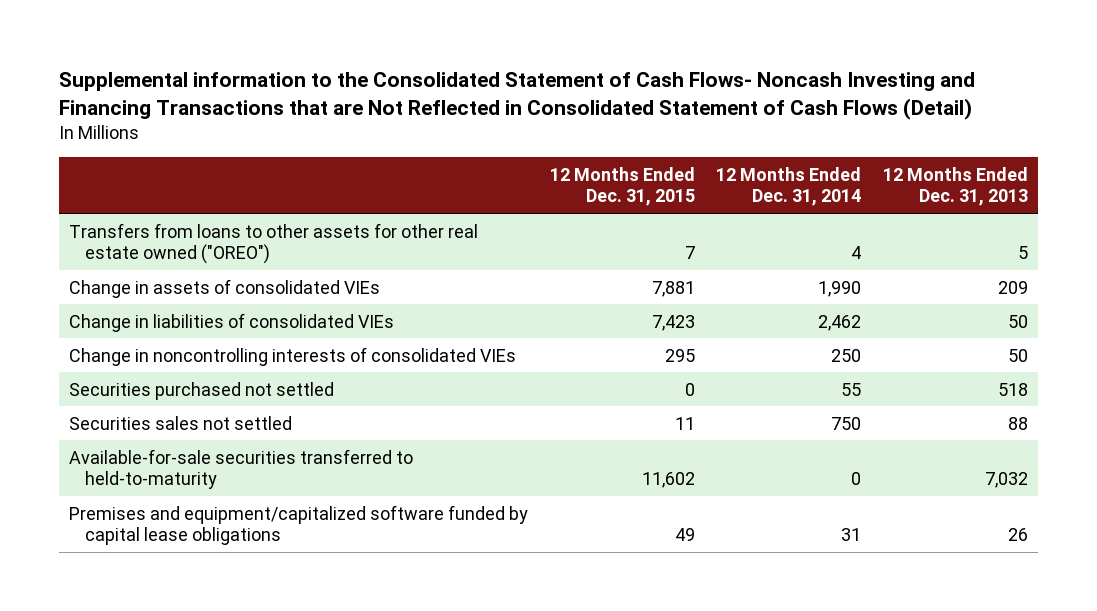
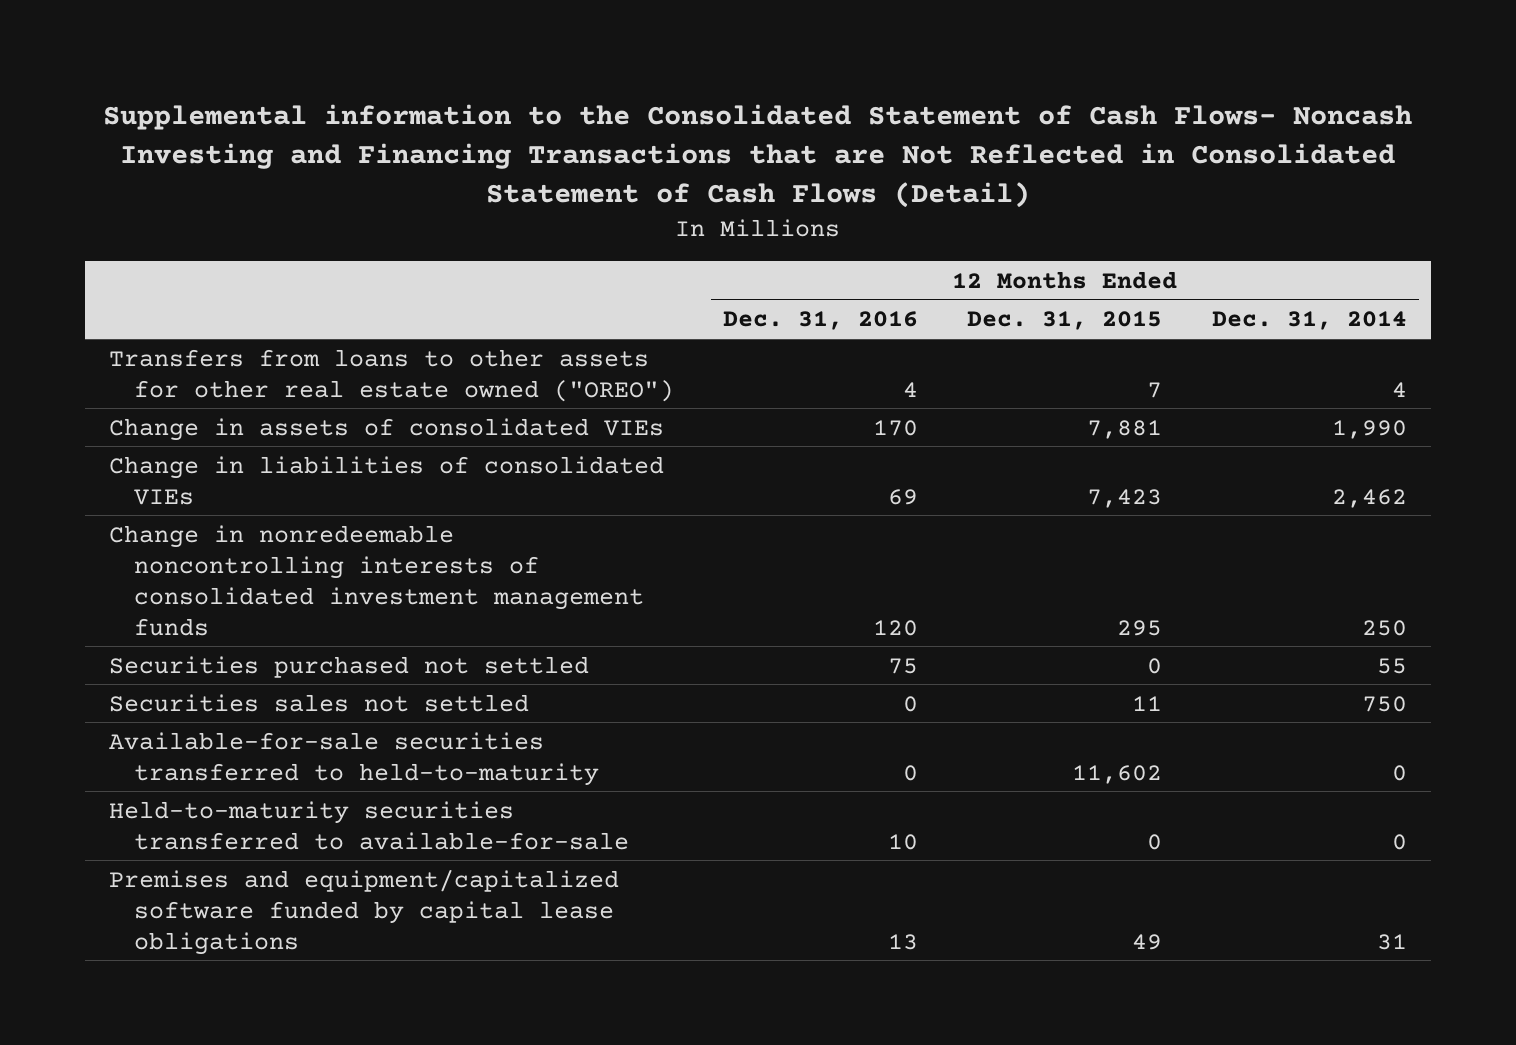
- | 12 Months Ended Dec. 31, 2015 | 12 Months Ended Dec. 31, 2014 | 12 Months Ended Dec. 31, 2013
+ | 12 Months Ended Dec. 31, 2016 | 12 Months Ended Dec. 31, 2015 | 12 Months Ended Dec. 31, 2014
- Change in noncontrolling interests of consolidated VIEs | 295 | 250 | 50
+ Change in nonredeemable noncontrolling interests of consolidated investment management funds | 120 | 295 | 250
+ Held-to-maturity securities transferred to available-for-sale | 10 | 0 | 0

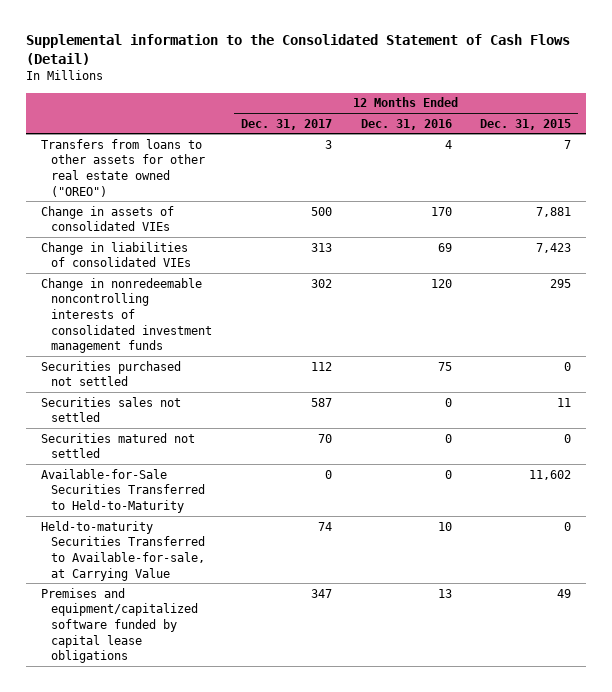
- Supplemental information to the Consolidated Statement of Cash Flows- Noncash Investing and Financing Transactions that are Not Reflected in Consolidated Statement of Cash Flows (Detail)
+ Supplemental information to the Consolidated Statement of Cash Flows (Detail)
- | 12 Months Ended Dec. 31, 2016 | 12 Months Ended Dec. 31, 2015 | 12 Months Ended Dec. 31, 2014
+ | 12 Months Ended Dec. 31, 2017 | 12 Months Ended Dec. 31, 2016 | 12 Months Ended Dec. 31, 2015
- Available-for-sale securities transferred to held-to-maturity | 0 | 11,602 | 0
- Held-to-maturity securities transferred to available-for-sale | 10 | 0 | 0
+ Securities matured not settled | 70 | 0 | 0
+ Available-for-Sale Securities Transferred to Held-to-Maturity | 0 | 0 | 11,602
+ Held-to-maturity Securities Transferred to Available-for-sale, at Carrying Value | 74 | 10 | 0

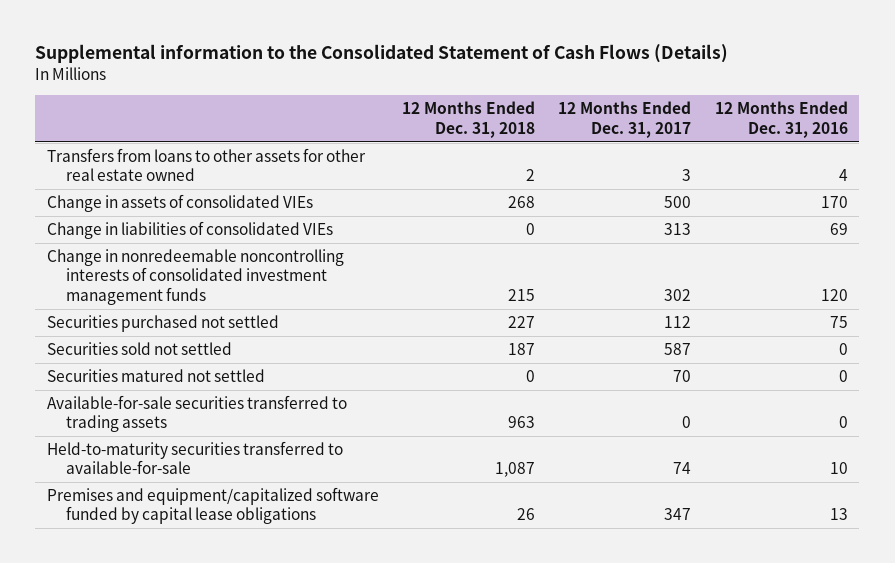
- Supplemental information to the Consolidated Statement of Cash Flows (Detail)
+ Supplemental information to the Consolidated Statement of Cash Flows (Details)
- | 12 Months Ended Dec. 31, 2017 | 12 Months Ended Dec. 31, 2016 | 12 Months Ended Dec. 31, 2015
+ | 12 Months Ended Dec. 31, 2018 | 12 Months Ended Dec. 31, 2017 | 12 Months Ended Dec. 31, 2016
- Transfers from loans to other assets for other real estate owned ("OREO") | 3 | 4 | 7
+ Transfers from loans to other assets for other real estate owned | 2 | 3 | 4
- Securities sales not settled | 587 | 0 | 11
+ Securities sold not settled | 187 | 587 | 0
- Available-for-Sale Securities Transferred to Held-to-Maturity | 0 | 0 | 11,602
- Held-to-maturity Securities Transferred to Available-for-sale, at Carrying Value | 74 | 10 | 0
+ Available-for-sale securities transferred to trading assets | 963 | 0 | 0
+ Held-to-maturity securities transferred to available-for-sale | 1,087 | 74 | 10

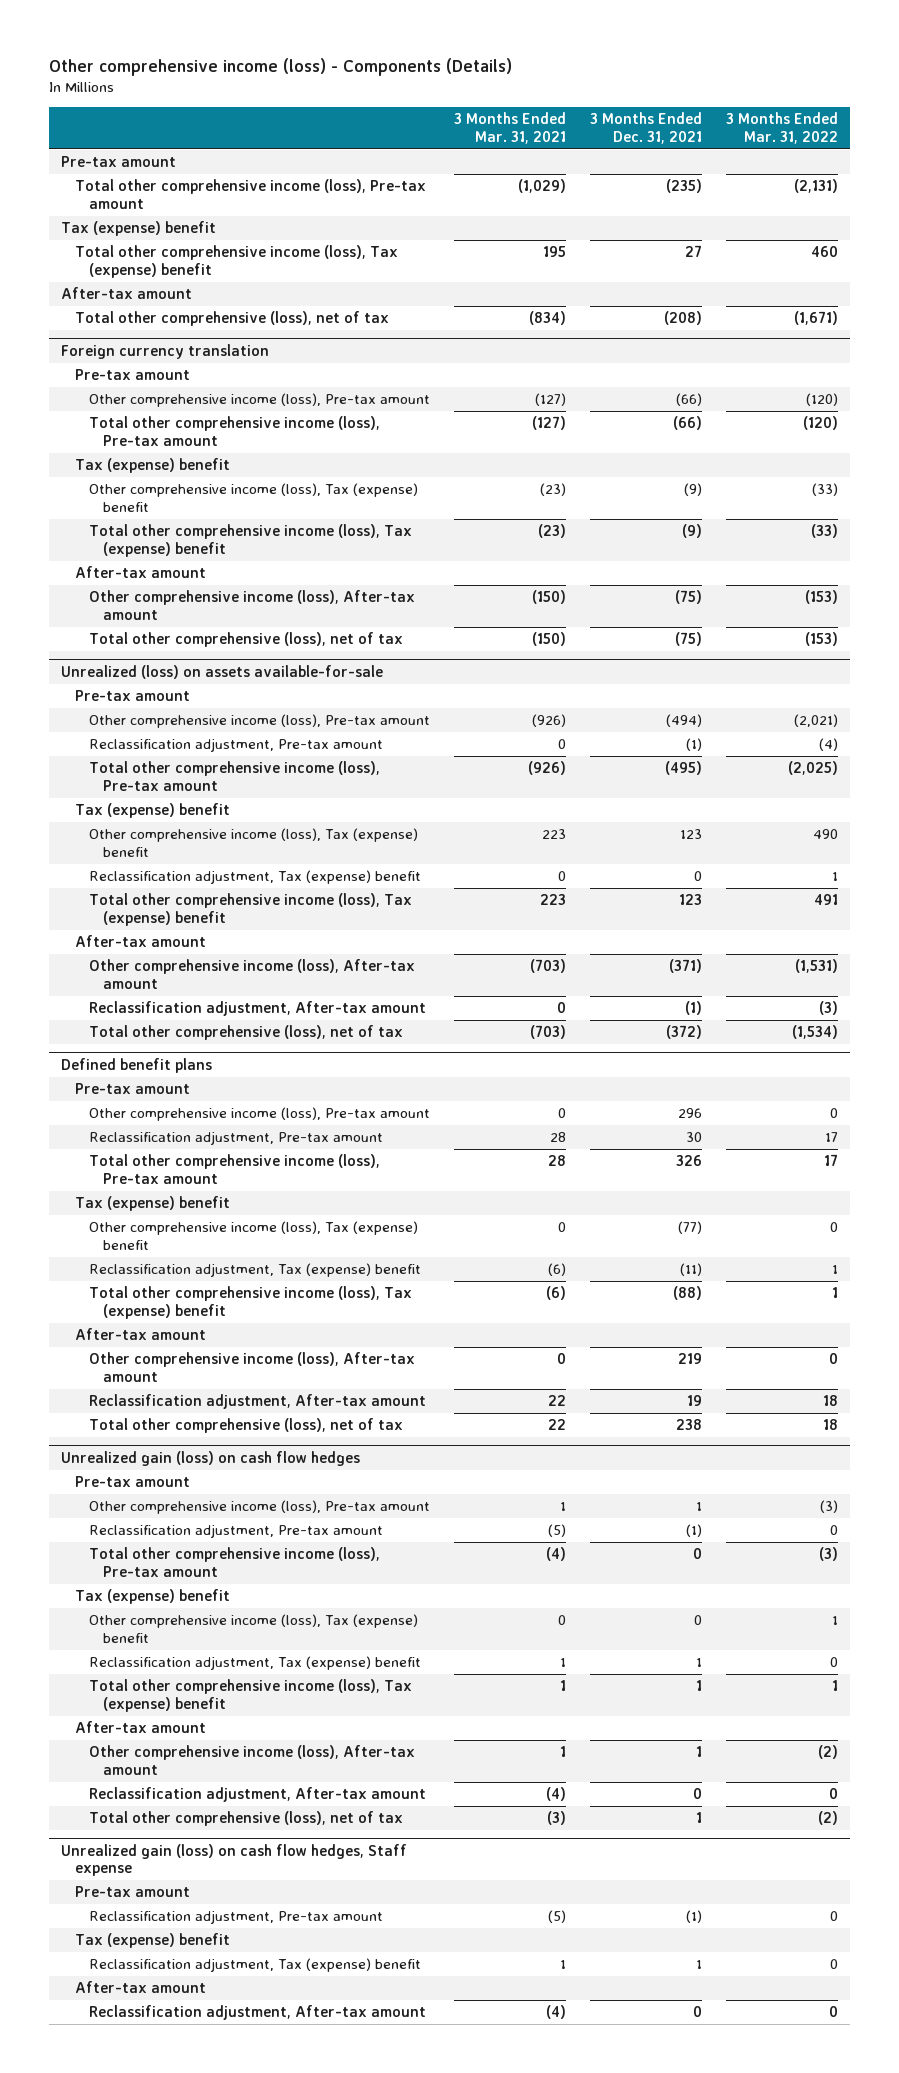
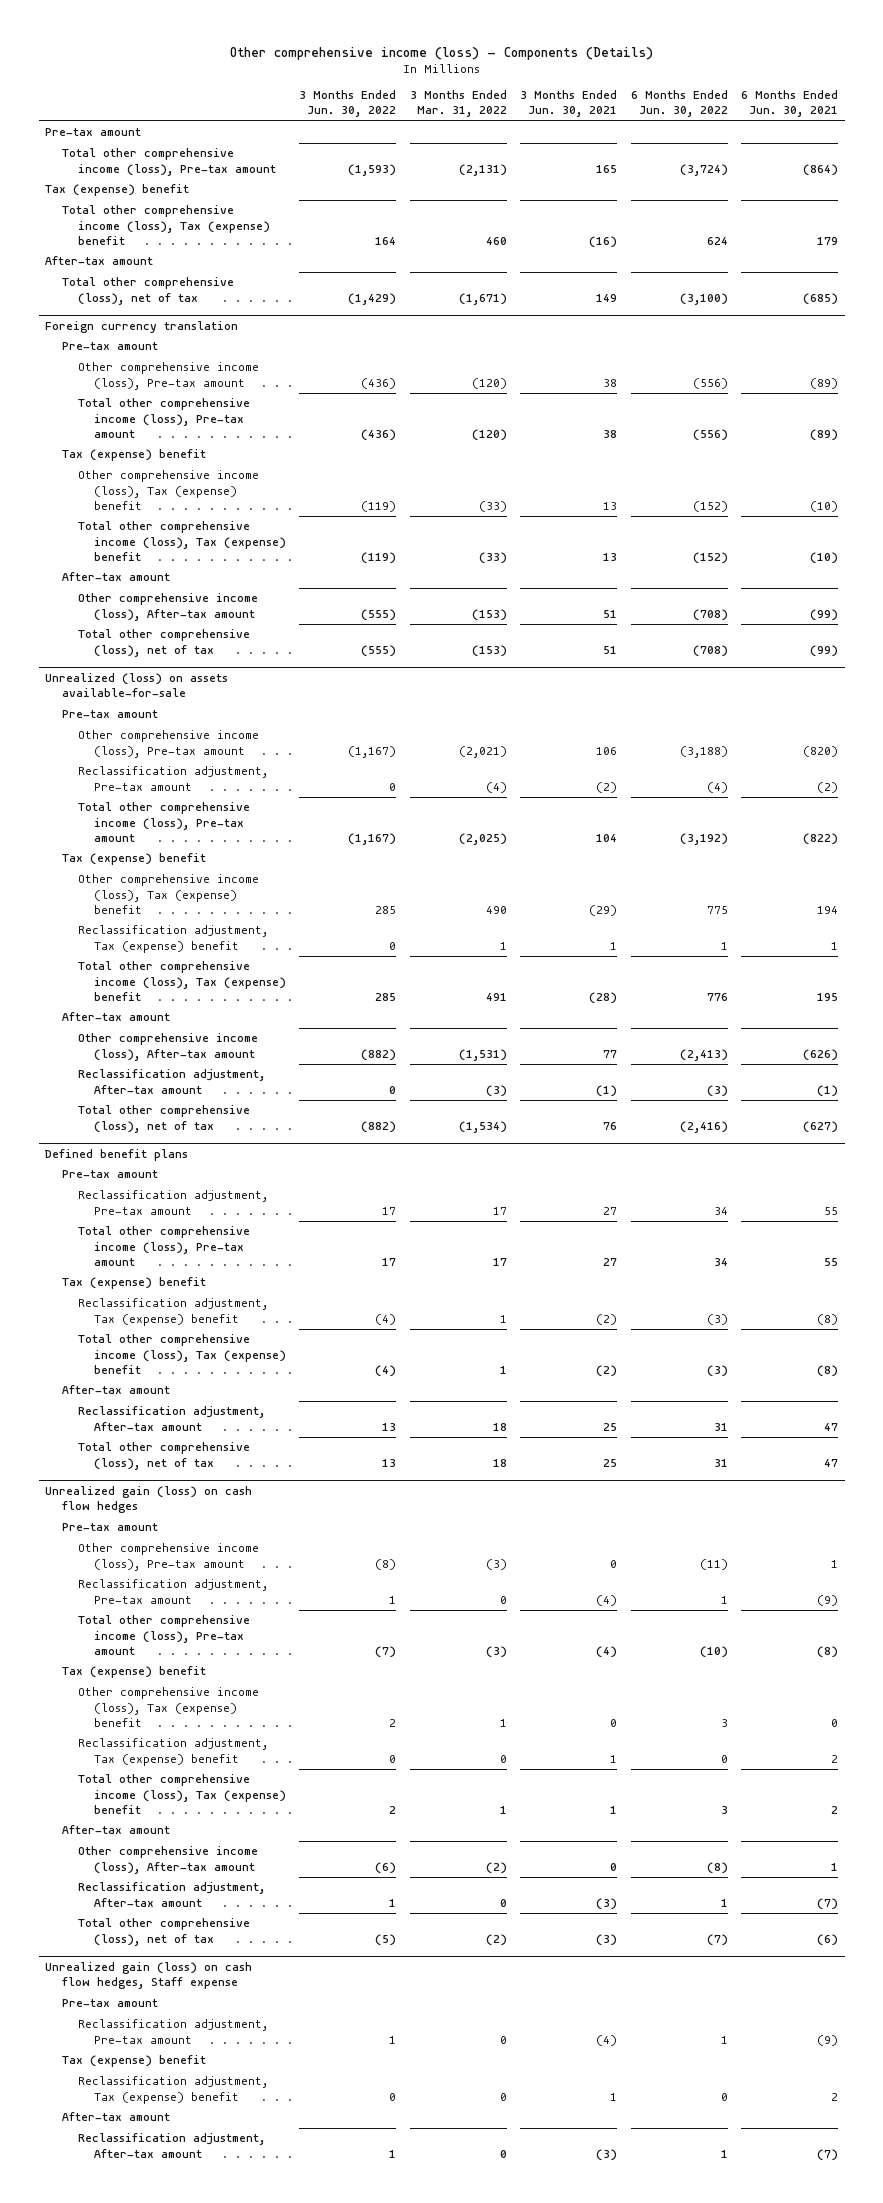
- | 3 Months Ended Mar. 31, 2021 | 3 Months Ended Dec. 31, 2021 | 3 Months Ended Mar. 31, 2022
+ | 3 Months Ended Jun. 30, 2022 | 3 Months Ended Mar. 31, 2022 | 3 Months Ended Jun. 30, 2021 | 6 Months Ended Jun. 30, 2022 | 6 Months Ended Jun. 30, 2021
@ Defined benefit plans
- Other comprehensive income (loss), Pre-tax amount | 0 | 296 | 0
- Other comprehensive income (loss), Tax (expense) benefit | 0 | (77) | 0
- Other comprehensive income (loss), After-tax amount | 0 | 219 | 0

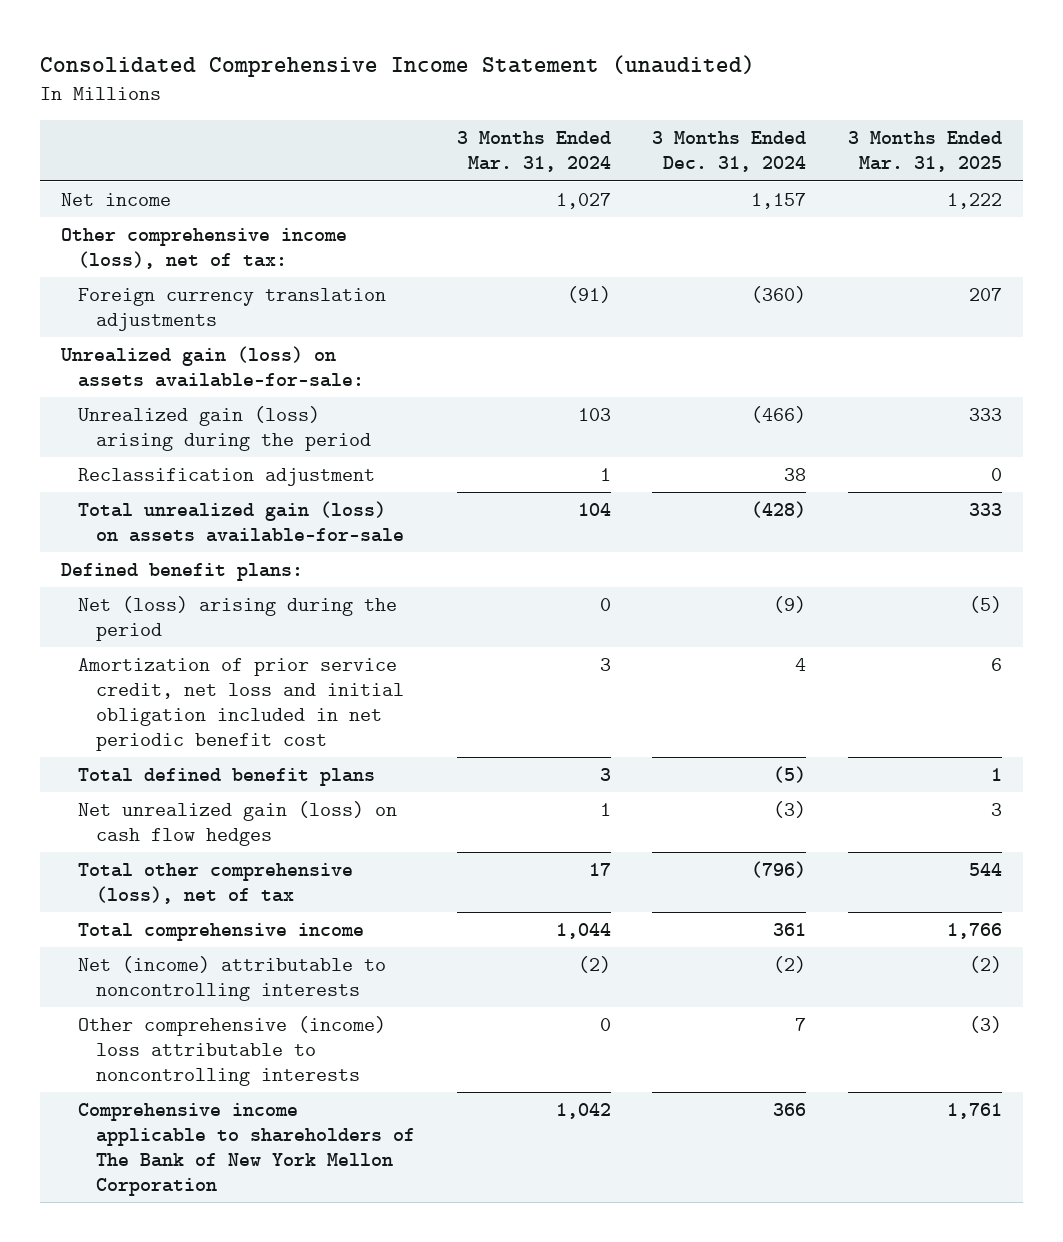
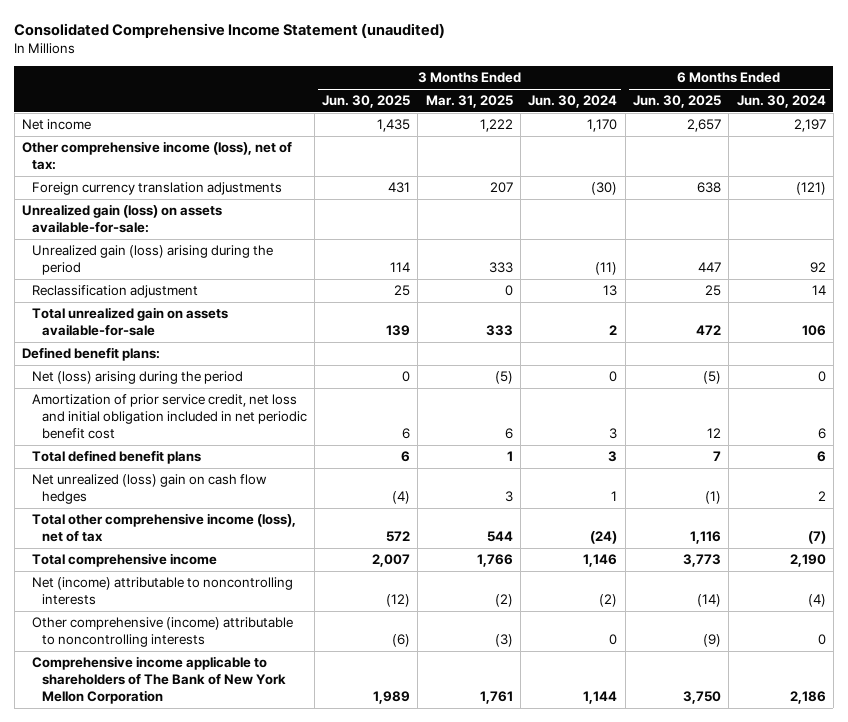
- | 3 Months Ended Mar. 31, 2024 | 3 Months Ended Dec. 31, 2024 | 3 Months Ended Mar. 31, 2025
+ | 3 Months Ended Jun. 30, 2025 | 3 Months Ended Mar. 31, 2025 | 3 Months Ended Jun. 30, 2024 | 6 Months Ended Jun. 30, 2025 | 6 Months Ended Jun. 30, 2024
- Total unrealized gain (loss) on assets available-for-sale | 104 | (428) | 333
+ Total unrealized gain on assets available-for-sale | 139 | 333 | 2 | 472 | 106
- Net unrealized gain (loss) on cash flow hedges | 1 | (3) | 3
- Total other comprehensive (loss), net of tax | 17 | (796) | 544
+ Net unrealized (loss) gain on cash flow hedges | (4) | 3 | 1 | (1) | 2
+ Total other comprehensive income (loss), net of tax | 572 | 544 | (24) | 1,116 | (7)
- Other comprehensive (income) loss attributable to noncontrolling interests | 0 | 7 | (3)
+ Other comprehensive (income) attributable to noncontrolling interests | (6) | (3) | 0 | (9) | 0

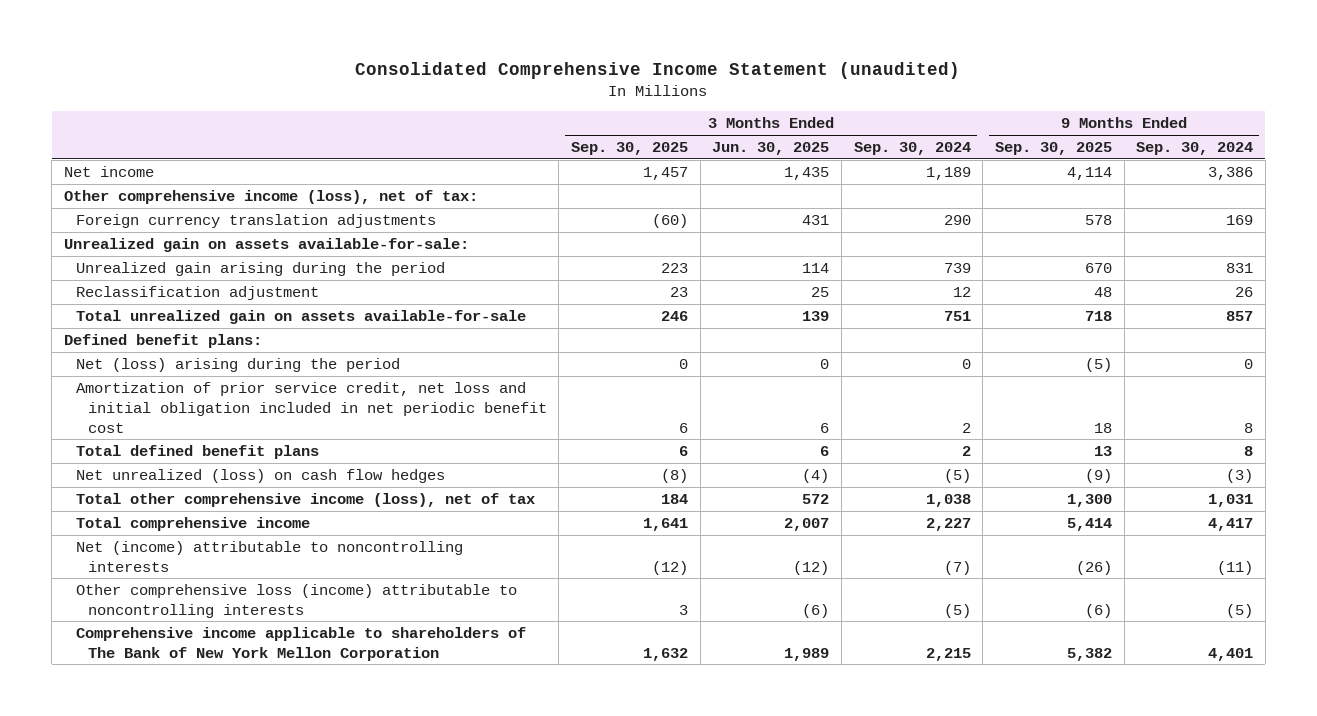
- | 3 Months Ended Jun. 30, 2025 | 3 Months Ended Mar. 31, 2025 | 3 Months Ended Jun. 30, 2024 | 6 Months Ended Jun. 30, 2025 | 6 Months Ended Jun. 30, 2024
+ | 3 Months Ended Sep. 30, 2025 | 3 Months Ended Jun. 30, 2025 | 3 Months Ended Sep. 30, 2024 | 9 Months Ended Sep. 30, 2025 | 9 Months Ended Sep. 30, 2024
- Unrealized gain (loss) on assets available-for-sale:
- Unrealized gain (loss) arising during the period | 114 | 333 | (11) | 447 | 92
+ Unrealized gain on assets available-for-sale:
+ Unrealized gain arising during the period | 223 | 114 | 739 | 670 | 831
- Net unrealized (loss) gain on cash flow hedges | (4) | 3 | 1 | (1) | 2
+ Net unrealized (loss) on cash flow hedges | (8) | (4) | (5) | (9) | (3)
- Other comprehensive (income) attributable to noncontrolling interests | (6) | (3) | 0 | (9) | 0
+ Other comprehensive loss (income) attributable to noncontrolling interests | 3 | (6) | (5) | (6) | (5)

